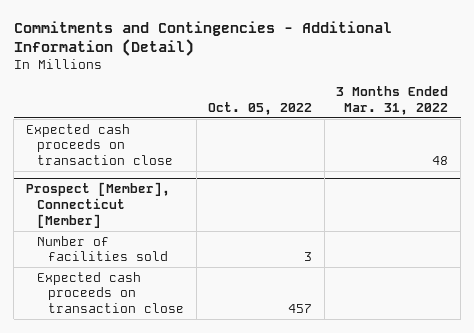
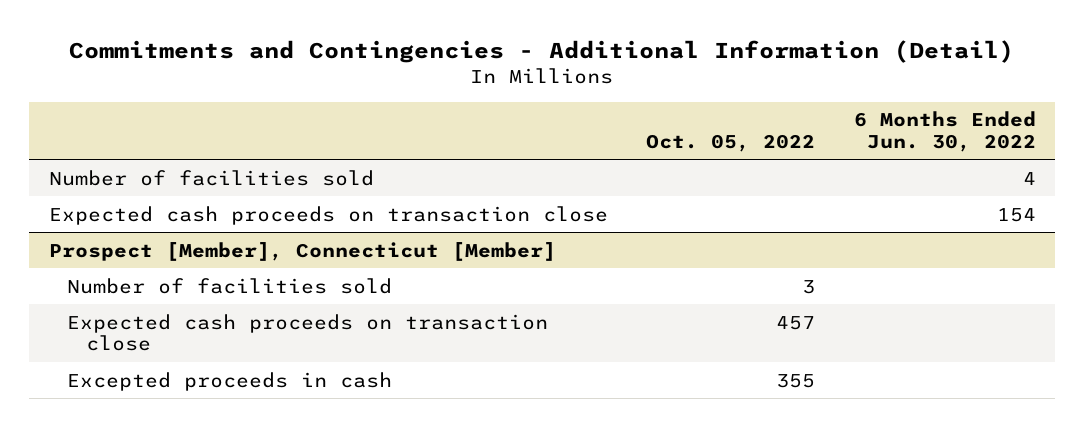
- | Oct. 05, 2022 | 3 Months Ended Mar. 31, 2022
+ | Oct. 05, 2022 | 6 Months Ended Jun. 30, 2022
+ Number of facilities sold | | 4
@ Prospect [Member], Connecticut [Member]
+ Excepted proceeds in cash | 355 |

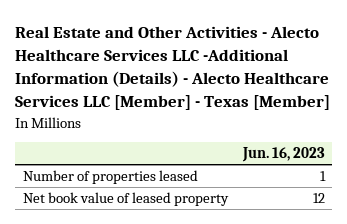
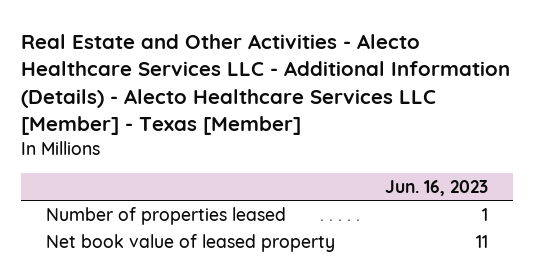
- Real Estate and Other Activities - Alecto Healthcare Services LLC -Additional Information (Details) - Alecto Healthcare Services LLC [Member] - Texas [Member]
+ Real Estate and Other Activities - Alecto Healthcare Services LLC - Additional Information (Details) - Alecto Healthcare Services LLC [Member] - Texas [Member]
- Net book value of leased property | 12
+ Net book value of leased property | 11

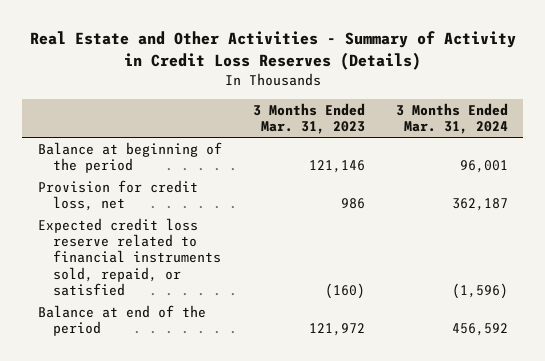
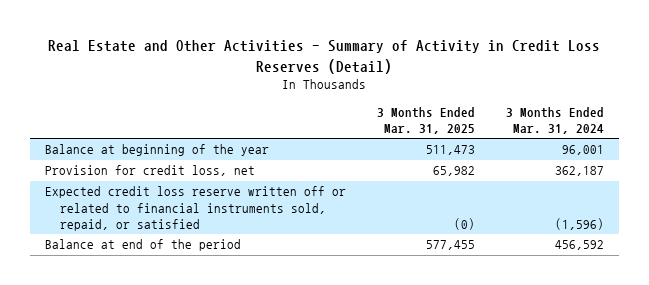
- Real Estate and Other Activities - Summary of Activity in Credit Loss Reserves (Details)
+ Real Estate and Other Activities - Summary of Activity in Credit Loss Reserves (Detail)
- | 3 Months Ended Mar. 31, 2023 | 3 Months Ended Mar. 31, 2024
+ | 3 Months Ended Mar. 31, 2025 | 3 Months Ended Mar. 31, 2024
- Balance at beginning of the period | 121,146 | 96,001
+ Balance at beginning of the year | 511,473 | 96,001
- Expected credit loss reserve related to financial instruments sold, repaid, or satisfied | (160) | (1,596)
+ Expected credit loss reserve written off or related to financial instruments sold, repaid, or satisfied | (0) | (1,596)

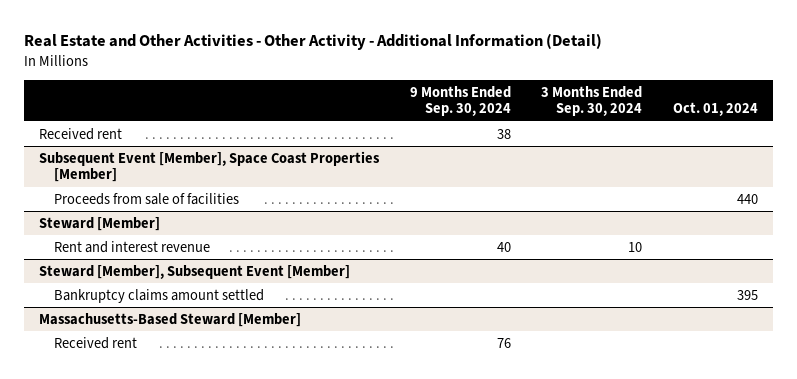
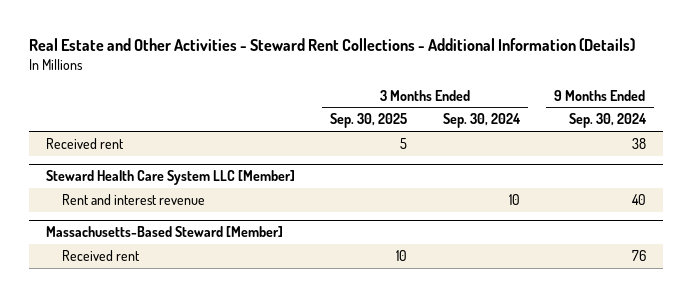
- Real Estate and Other Activities - Other Activity - Additional Information (Detail)
+ Real Estate and Other Activities - Steward Rent Collections - Additional Information (Details)
- | 9 Months Ended Sep. 30, 2024 | 3 Months Ended Sep. 30, 2024 | Oct. 01, 2024
+ | 3 Months Ended Sep. 30, 2025 | 3 Months Ended Sep. 30, 2024 | 9 Months Ended Sep. 30, 2024
- Subsequent Event [Member], Space Coast Properties [Member]
- Proceeds from sale of facilities | | | 440
- Steward [Member]
+ Steward Health Care System LLC [Member]
- Steward [Member], Subsequent Event [Member]
- Bankruptcy claims amount settled | | | 395

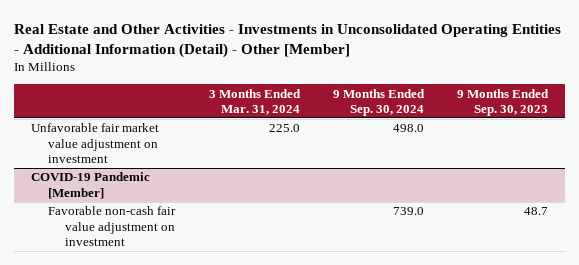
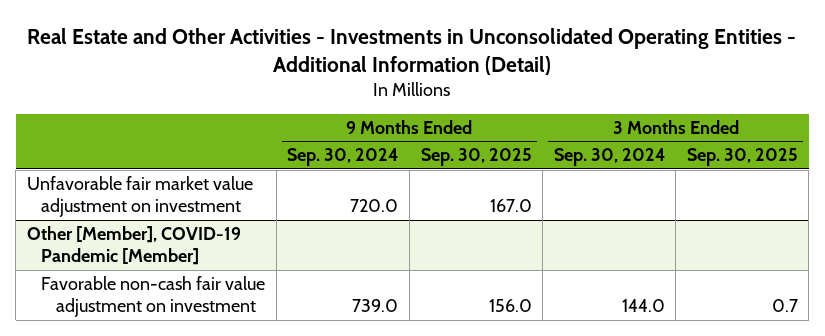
- Real Estate and Other Activities - Investments in Unconsolidated Operating Entities - Additional Information (Detail) - Other [Member]
+ Real Estate and Other Activities - Investments in Unconsolidated Operating Entities - Additional Information (Detail)
- | 3 Months Ended Mar. 31, 2024 | 9 Months Ended Sep. 30, 2024 | 9 Months Ended Sep. 30, 2023
+ | 9 Months Ended Sep. 30, 2024 | 9 Months Ended Sep. 30, 2025 | 3 Months Ended Sep. 30, 2024 | 3 Months Ended Sep. 30, 2025
- Unfavorable fair market value adjustment on investment | 225.0 | 498.0 |
- COVID-19 Pandemic [Member]
+ Unfavorable fair market value adjustment on investment | 720.0 | 167.0 | |
+ Other [Member], COVID-19 Pandemic [Member]

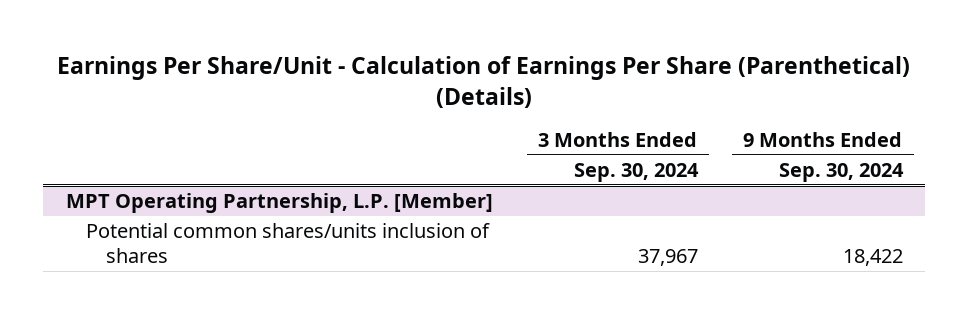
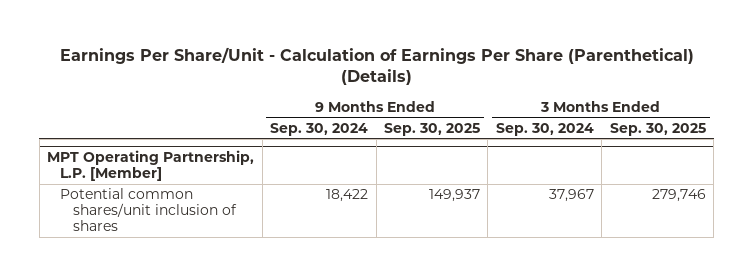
- | 3 Months Ended Sep. 30, 2024 | 9 Months Ended Sep. 30, 2024
+ | 9 Months Ended Sep. 30, 2024 | 9 Months Ended Sep. 30, 2025 | 3 Months Ended Sep. 30, 2024 | 3 Months Ended Sep. 30, 2025
@ MPT Operating Partnership, L.P. [Member]
- Potential common shares/units inclusion of shares | 37,967 | 18,422
+ Potential common shares/unit inclusion of shares | 18,422 | 149,937 | 37,967 | 279,746

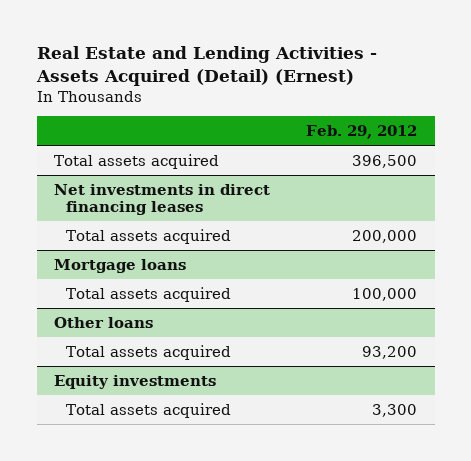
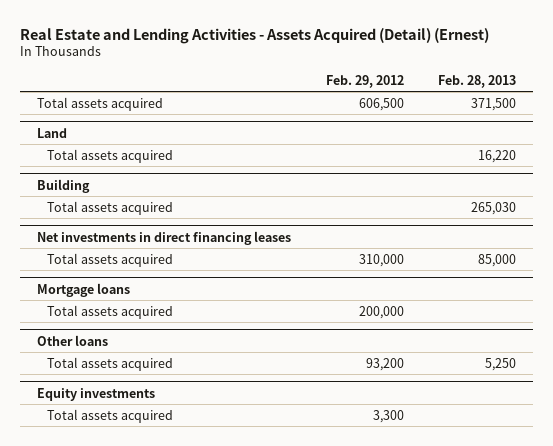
- | Feb. 29, 2012
+ | Feb. 29, 2012 | Feb. 28, 2013
- Total assets acquired | 396,500
+ Total assets acquired | 606,500 | 371,500
+ Land
+ Total assets acquired | | 16,220
+ Building
+ Total assets acquired | | 265,030
@ Net investments in direct financing leases
- Total assets acquired | 200,000
+ Total assets acquired | 310,000 | 85,000
@ Mortgage loans
- Total assets acquired | 100,000
+ Total assets acquired | 200,000 |

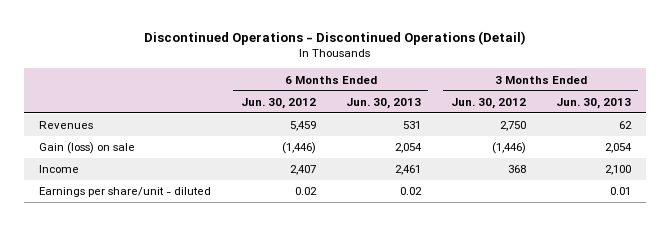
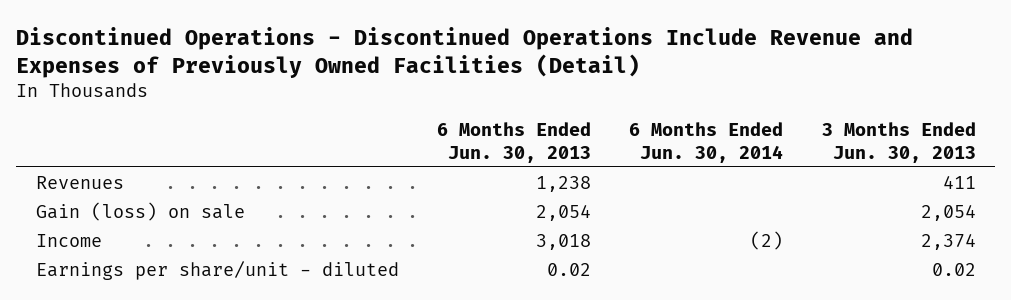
- Discontinued Operations - Discontinued Operations (Detail)
+ Discontinued Operations - Discontinued Operations Include Revenue and Expenses of Previously Owned Facilities (Detail)
- | 6 Months Ended Jun. 30, 2012 | 6 Months Ended Jun. 30, 2013 | 3 Months Ended Jun. 30, 2012 | 3 Months Ended Jun. 30, 2013
+ | 6 Months Ended Jun. 30, 2013 | 6 Months Ended Jun. 30, 2014 | 3 Months Ended Jun. 30, 2013
- Revenues | 5,459 | 531 | 2,750 | 62
+ Revenues | 1,238 | | 411
- Income | 2,407 | 2,461 | 368 | 2,100
- Earnings per share/unit - diluted | 0.02 | 0.02 | | 0.01
+ Income | 3,018 | (2) | 2,374
+ Earnings per share/unit - diluted | 0.02 | | 0.02

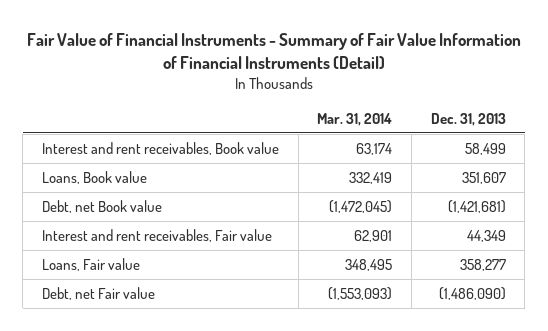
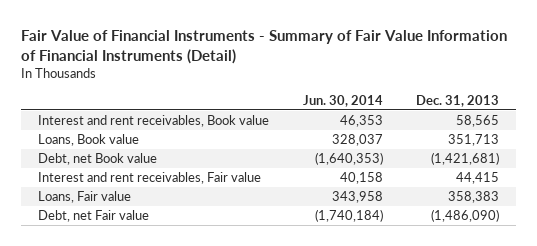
- | Mar. 31, 2014 | Dec. 31, 2013
+ | Jun. 30, 2014 | Dec. 31, 2013
- Interest and rent receivables, Book value | 63,174 | 58,499
- Loans, Book value | 332,419 | 351,607
+ Interest and rent receivables, Book value | 46,353 | 58,565
+ Loans, Book value | 328,037 | 351,713
- Interest and rent receivables, Fair value | 62,901 | 44,349
- Loans, Fair value | 348,495 | 358,277
+ Interest and rent receivables, Fair value | 40,158 | 44,415
+ Loans, Fair value | 343,958 | 358,383

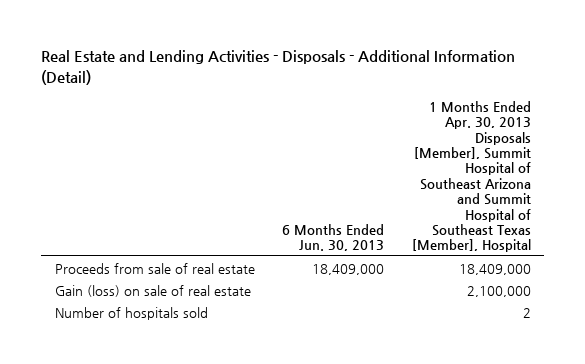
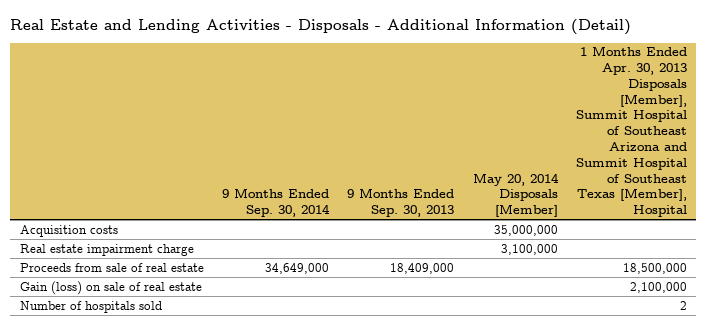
- | 6 Months Ended Jun. 30, 2013 | 1 Months Ended Apr. 30, 2013 Disposals [Member], Summit Hospital of Southeast Arizona and Summit Hospital of Southeast Texas [Member], Hospital
+ | 9 Months Ended Sep. 30, 2014 | 9 Months Ended Sep. 30, 2013 | May 20, 2014 Disposals [Member] | 1 Months Ended Apr. 30, 2013 Disposals [Member], Summit Hospital of Southeast Arizona and Summit Hospital of Southeast Texas [Member], Hospital
- Proceeds from sale of real estate | 18,409,000 | 18,409,000
+ Acquisition costs | | | 35,000,000 |
+ Real estate impairment charge | | | 3,100,000 |
+ Proceeds from sale of real estate | 34,649,000 | 18,409,000 | | 18,500,000

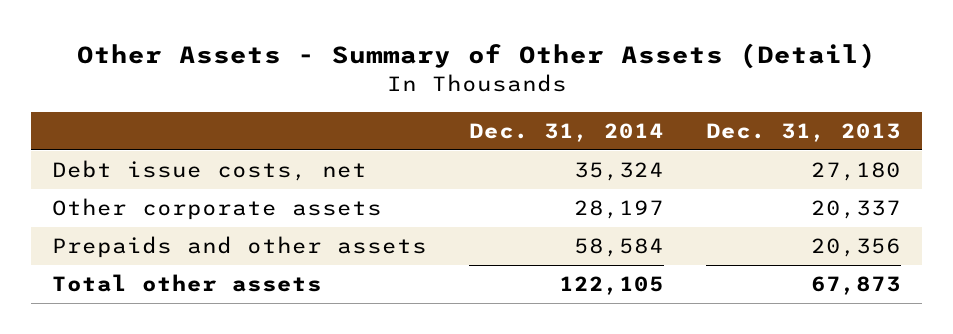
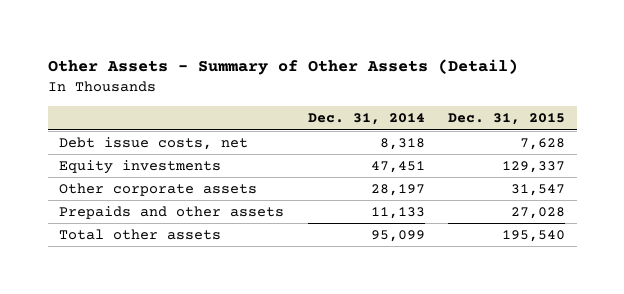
- | Dec. 31, 2014 | Dec. 31, 2013
+ | Dec. 31, 2014 | Dec. 31, 2015
- Debt issue costs, net | 35,324 | 27,180
+ Debt issue costs, net | 8,318 | 7,628
+ Equity investments | 47,451 | 129,337
- Prepaids and other assets | 58,584 | 20,356
- Total other assets | 122,105 | 67,873
+ Prepaids and other assets | 11,133 | 27,028
+ Total other assets | 95,099 | 195,540

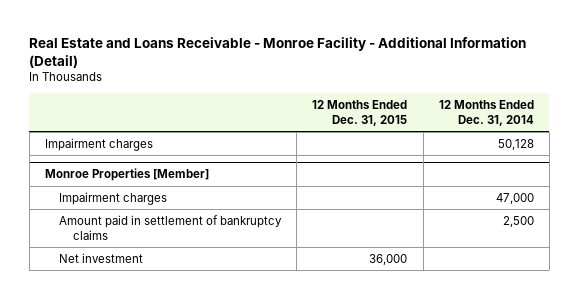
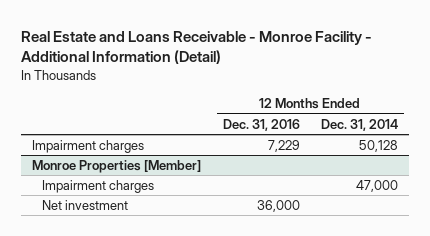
- | 12 Months Ended Dec. 31, 2015 | 12 Months Ended Dec. 31, 2014
+ | 12 Months Ended Dec. 31, 2016 | 12 Months Ended Dec. 31, 2014
@ Monroe Properties [Member]
- Amount paid in settlement of bankruptcy claims | | 2,500

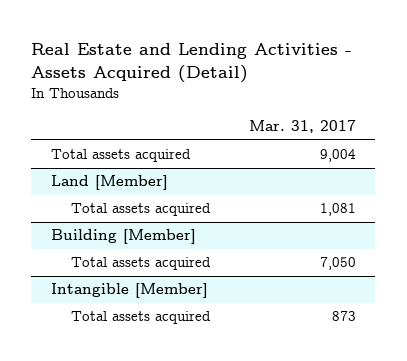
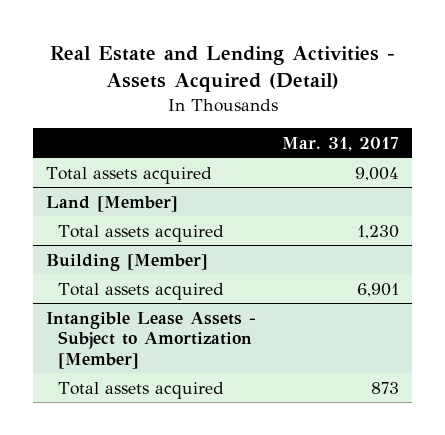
@ Land [Member]
- Total assets acquired | 1,081
+ Total assets acquired | 1,230
@ Building [Member]
- Total assets acquired | 7,050
- Intangible [Member]
@ Building [Member]
+ Total assets acquired | 6,901
+ Intangible Lease Assets - Subject to Amortization [Member]

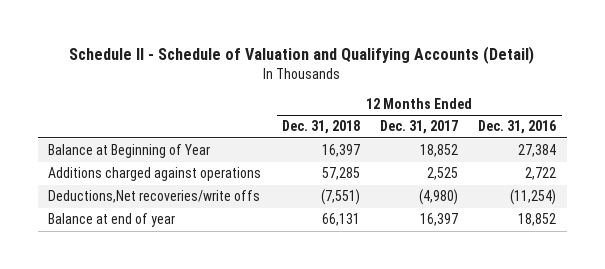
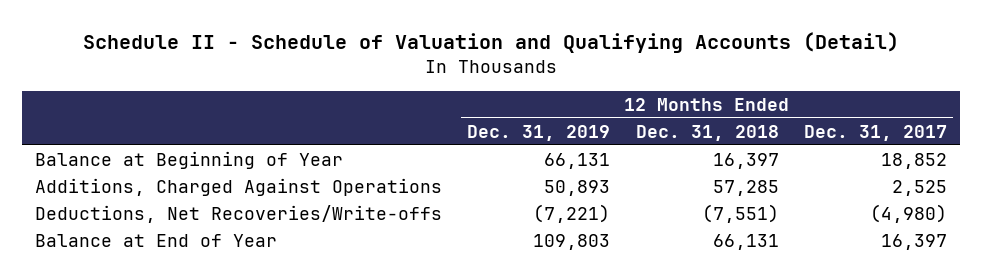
- | 12 Months Ended Dec. 31, 2018 | 12 Months Ended Dec. 31, 2017 | 12 Months Ended Dec. 31, 2016
+ | 12 Months Ended Dec. 31, 2019 | 12 Months Ended Dec. 31, 2018 | 12 Months Ended Dec. 31, 2017
- Additions charged against operations | 57,285 | 2,525 | 2,722
- Deductions,Net recoveries/write offs | (7,551) | (4,980) | (11,254)
- Balance at end of year | 66,131 | 16,397 | 18,852
+ Additions, Charged Against Operations | 50,893 | 57,285 | 2,525
+ Deductions, Net Recoveries/Write-offs | (7,221) | (7,551) | (4,980)
+ Balance at End of Year | 109,803 | 66,131 | 16,397

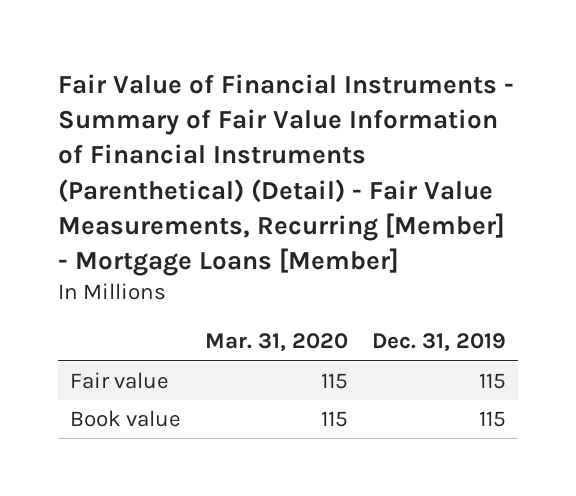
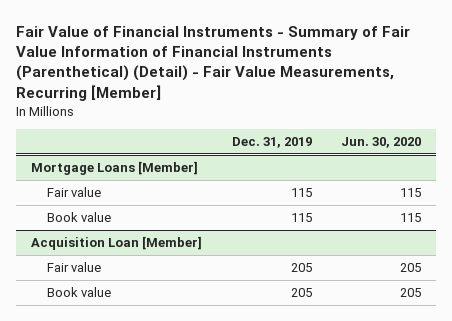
- Fair Value of Financial Instruments - Summary of Fair Value Information of Financial Instruments (Parenthetical) (Detail) - Fair Value Measurements, Recurring [Member] - Mortgage Loans [Member]
+ Fair Value of Financial Instruments - Summary of Fair Value Information of Financial Instruments (Parenthetical) (Detail) - Fair Value Measurements, Recurring [Member]
- | Mar. 31, 2020 | Dec. 31, 2019
+ | Dec. 31, 2019 | Jun. 30, 2020
+ Mortgage Loans [Member]
+ Acquisition Loan [Member]
+ Fair value | 205 | 205
+ Book value | 205 | 205

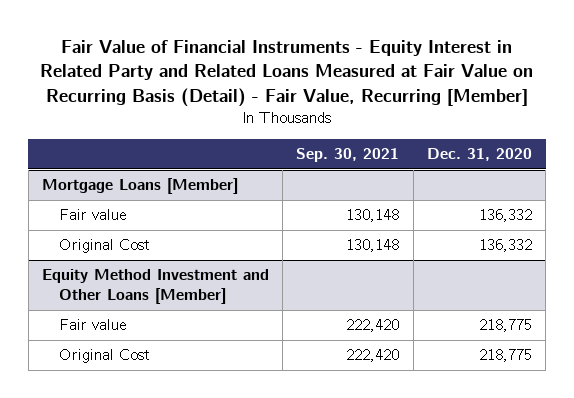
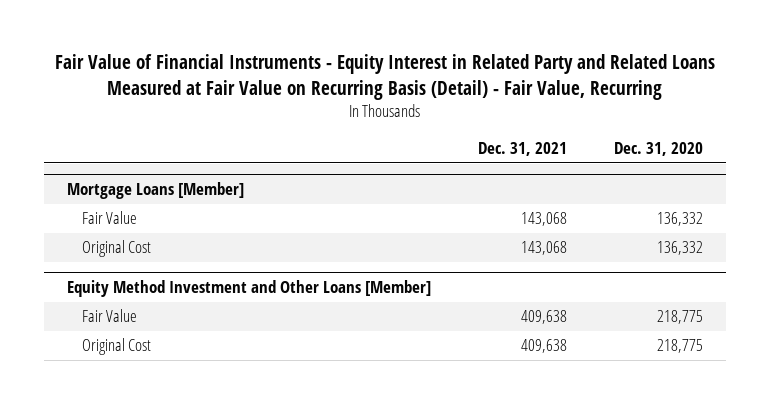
- Fair Value of Financial Instruments - Equity Interest in Related Party and Related Loans Measured at Fair Value on Recurring Basis (Detail) - Fair Value, Recurring [Member]
+ Fair Value of Financial Instruments - Equity Interest in Related Party and Related Loans Measured at Fair Value on Recurring Basis (Detail) - Fair Value, Recurring
- | Sep. 30, 2021 | Dec. 31, 2020
+ | Dec. 31, 2021 | Dec. 31, 2020
@ Mortgage Loans [Member]
- Fair value | 130,148 | 136,332
+ Fair Value | 143,068 | 136,332
@ Equity Method Investment and Other Loans [Member]
- Fair value | 222,420 | 218,775
+ Fair Value | 409,638 | 218,775

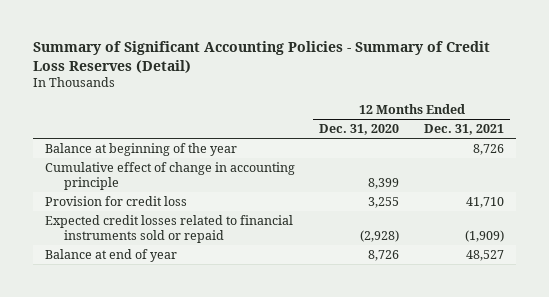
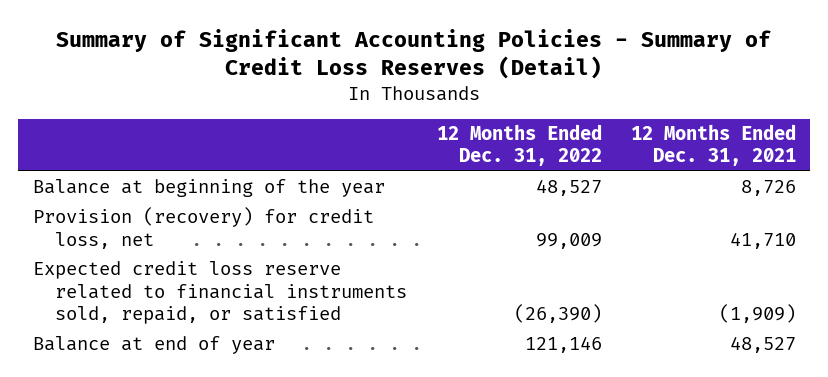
- | 12 Months Ended Dec. 31, 2020 | 12 Months Ended Dec. 31, 2021
+ | 12 Months Ended Dec. 31, 2022 | 12 Months Ended Dec. 31, 2021
- Cumulative effect of change in accounting principle | 8,399 |
- Provision for credit loss | 3,255 | 41,710
- Expected credit losses related to financial instruments sold or repaid | (2,928) | (1,909)
+ Provision (recovery) for credit loss, net | 99,009 | 41,710
+ Expected credit loss reserve related to financial instruments sold, repaid, or satisfied | (26,390) | (1,909)

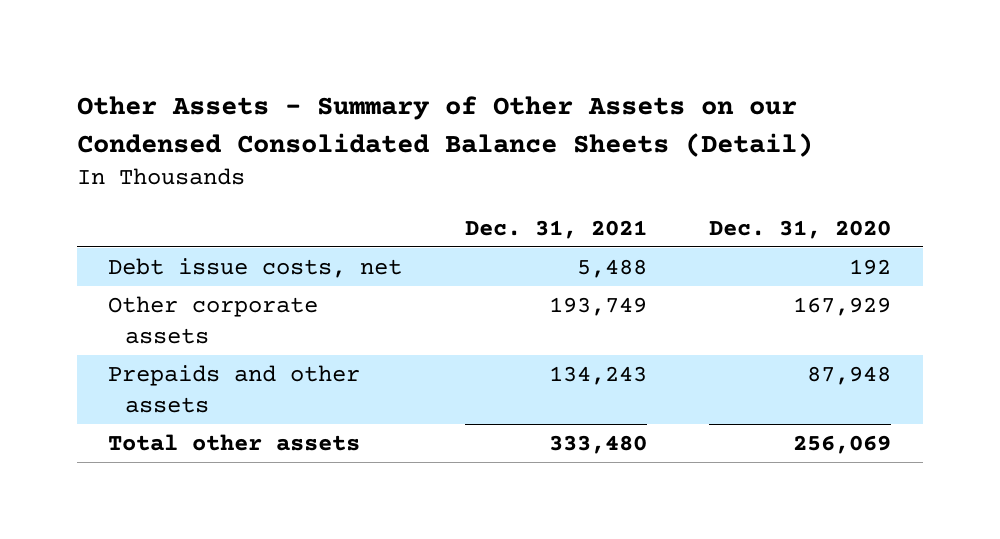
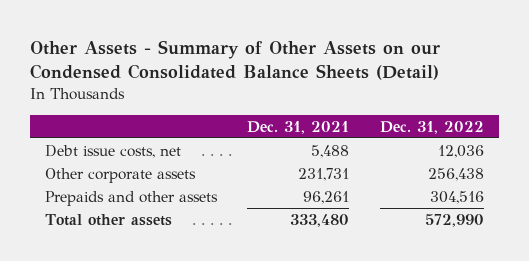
- | Dec. 31, 2021 | Dec. 31, 2020
+ | Dec. 31, 2021 | Dec. 31, 2022
- Other corporate assets | 193,749 | 167,929
- Prepaids and other assets | 134,243 | 87,948
+ Other corporate assets | 231,731 | 256,438
+ Prepaids and other assets | 96,261 | 304,516

